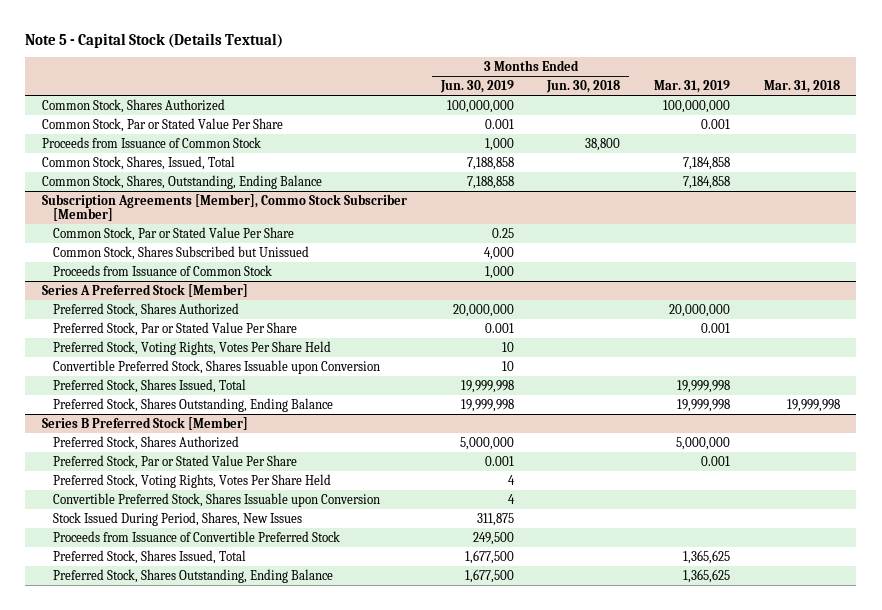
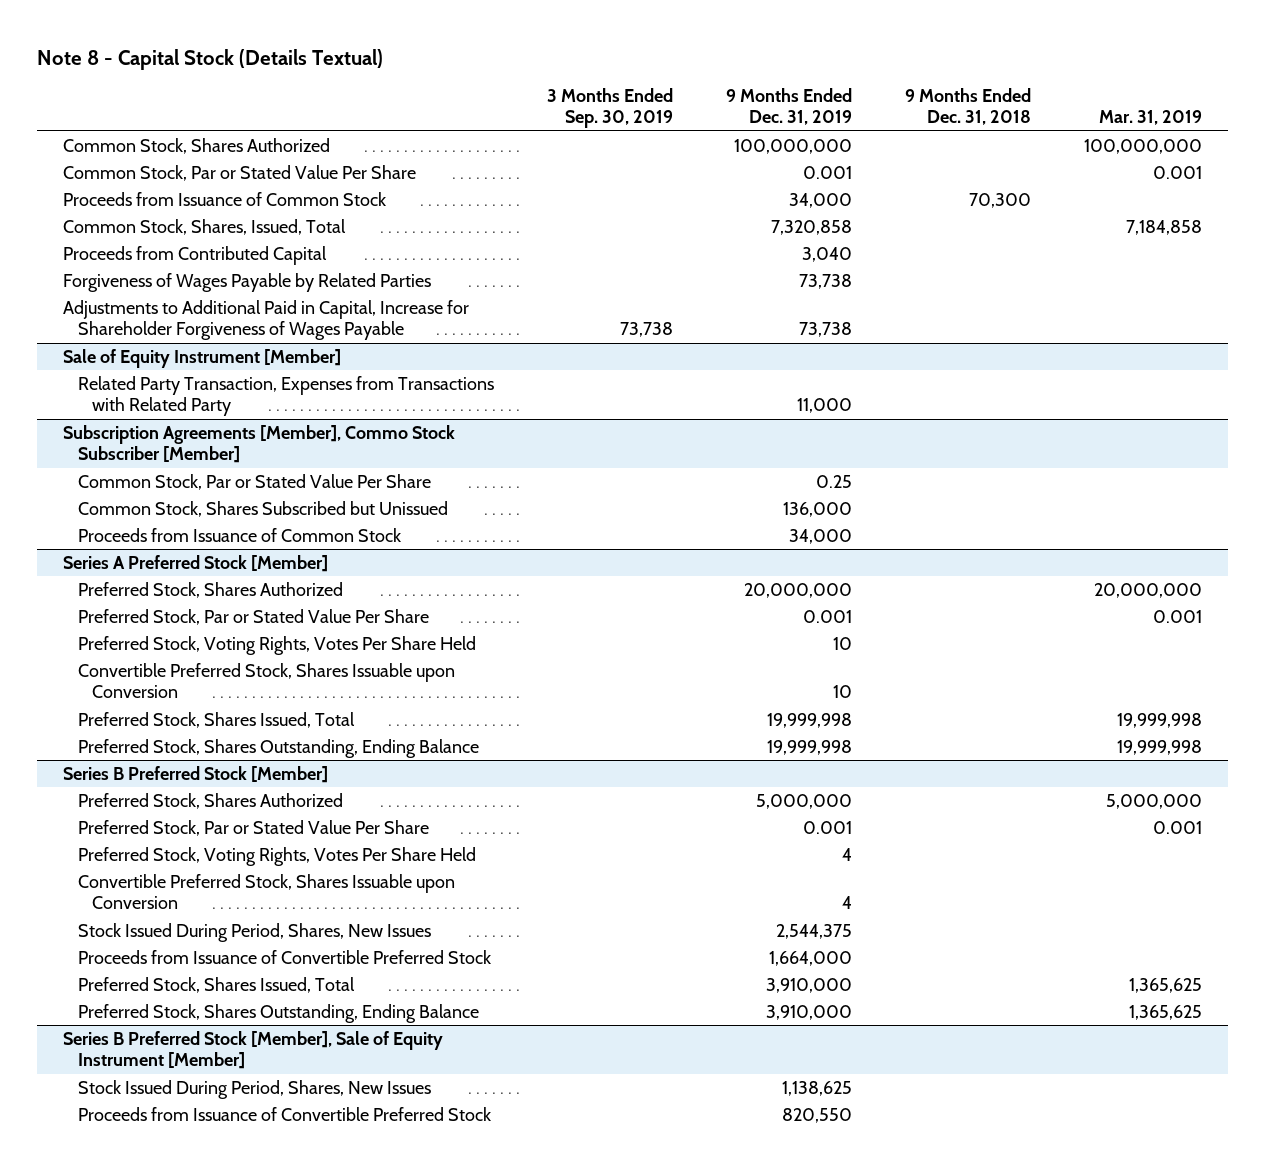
- Note 5 - Capital Stock (Details Textual)
+ Note 8 - Capital Stock (Details Textual)
- | 3 Months Ended Jun. 30, 2019 | 3 Months Ended Jun. 30, 2018 | Mar. 31, 2019 | Mar. 31, 2018
+ | 3 Months Ended Sep. 30, 2019 | 9 Months Ended Dec. 31, 2019 | 9 Months Ended Dec. 31, 2018 | Mar. 31, 2019
- Common Stock, Shares, Outstanding, Ending Balance | 7,188,858 | | 7,184,858 |
+ Proceeds from Contributed Capital | | 3,040 | |
+ Forgiveness of Wages Payable by Related Parties | | 73,738 | |
+ Adjustments to Additional Paid in Capital, Increase for Shareholder Forgiveness of Wages Payable | 73,738 | 73,738 | |
+ Sale of Equity Instrument [Member]
+ Related Party Transaction, Expenses from Transactions with Related Party | | 11,000 | |
+ Series B Preferred Stock [Member], Sale of Equity Instrument [Member]
+ Stock Issued During Period, Shares, New Issues | | 1,138,625 | |
+ Proceeds from Issuance of Convertible Preferred Stock | | 820,550 | |

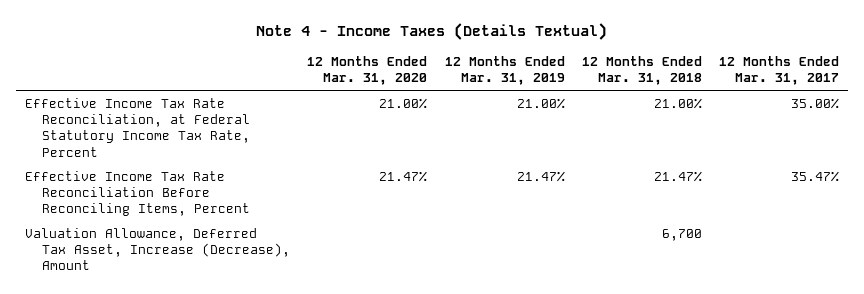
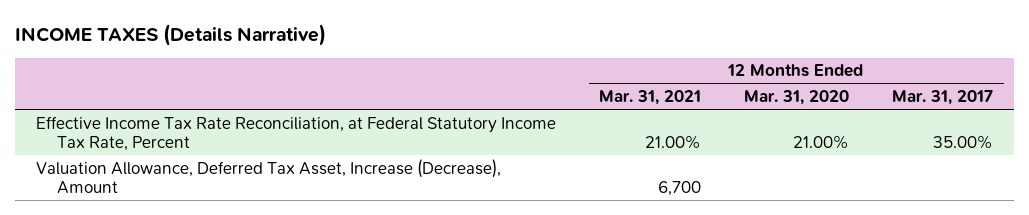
- Note 4 - Income Taxes (Details Textual)
+ INCOME TAXES (Details Narrative)
- | 12 Months Ended Mar. 31, 2020 | 12 Months Ended Mar. 31, 2019 | 12 Months Ended Mar. 31, 2018 | 12 Months Ended Mar. 31, 2017
+ | 12 Months Ended Mar. 31, 2021 | 12 Months Ended Mar. 31, 2020 | 12 Months Ended Mar. 31, 2017
- Effective Income Tax Rate Reconciliation Before Reconciling Items, Percent | 21.47% | 21.47% | 21.47% | 35.47%

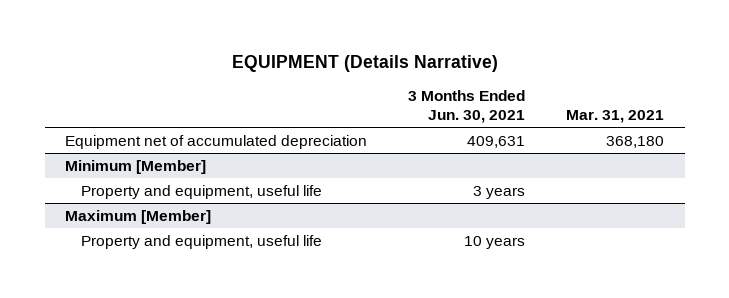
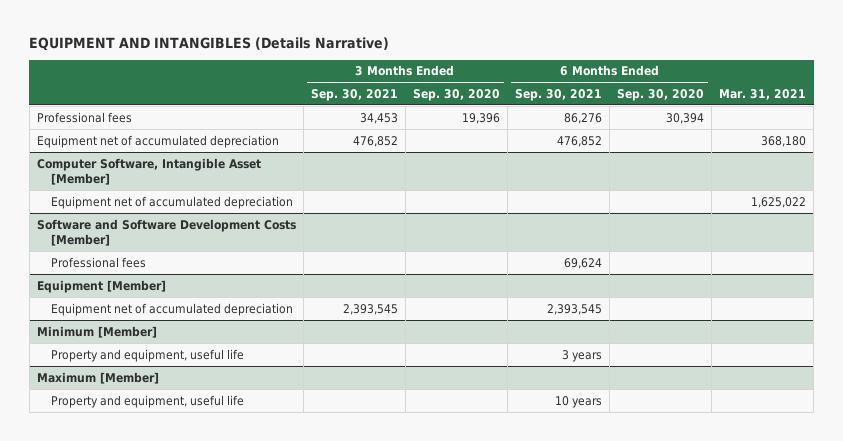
- EQUIPMENT (Details Narrative)
+ EQUIPMENT AND INTANGIBLES (Details Narrative)
- | 3 Months Ended Jun. 30, 2021 | Mar. 31, 2021
+ | 3 Months Ended Sep. 30, 2021 | 3 Months Ended Sep. 30, 2020 | 6 Months Ended Sep. 30, 2021 | 6 Months Ended Sep. 30, 2020 | Mar. 31, 2021
+ Professional fees | 34,453 | 19,396 | 86,276 | 30,394 |
+ Computer Software, Intangible Asset [Member]
+ Equipment net of accumulated depreciation | | | | | 1,625,022
+ Software and Software Development Costs [Member]
+ Professional fees | | | 69,624 | |
+ Equipment [Member]
+ Equipment net of accumulated depreciation | 2,393,545 | | 2,393,545 | |

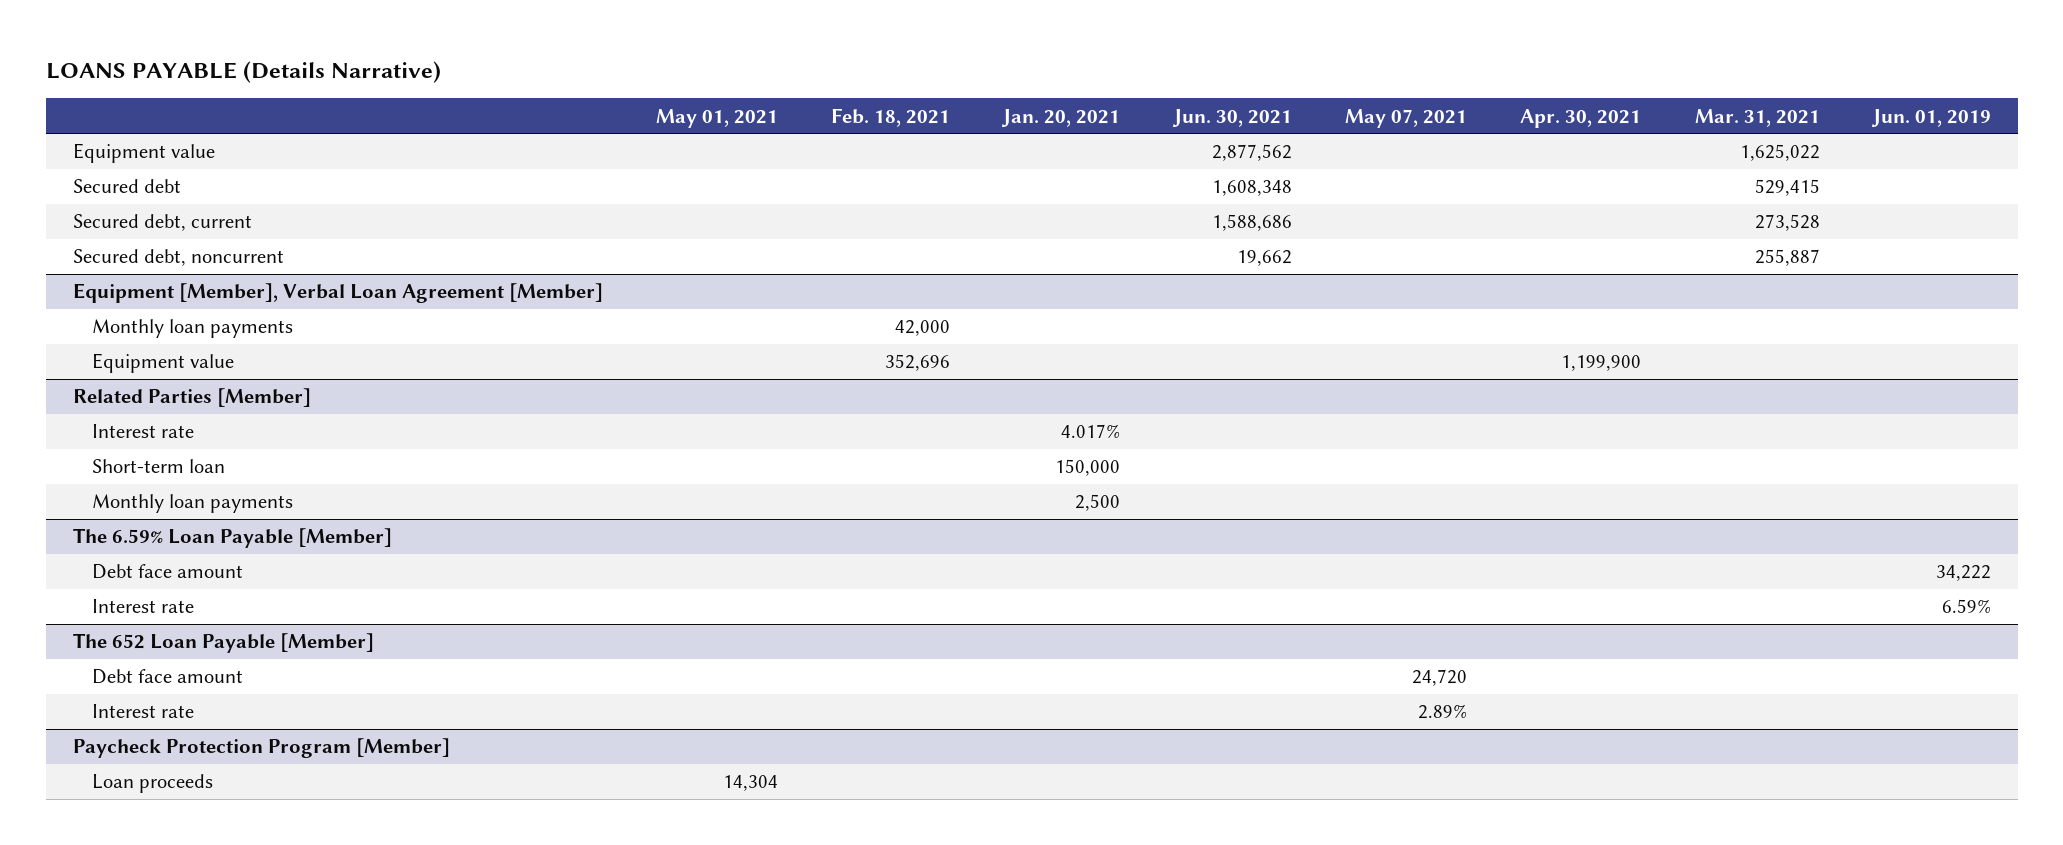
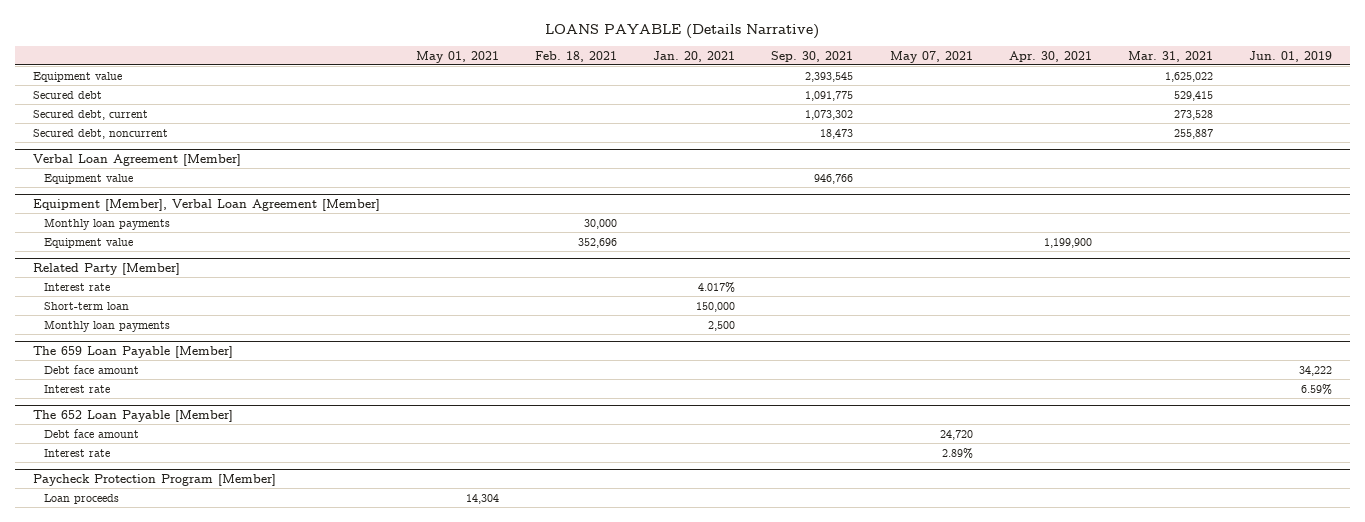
- | May 01, 2021 | Feb. 18, 2021 | Jan. 20, 2021 | Jun. 30, 2021 | May 07, 2021 | Apr. 30, 2021 | Mar. 31, 2021 | Jun. 01, 2019
+ | May 01, 2021 | Feb. 18, 2021 | Jan. 20, 2021 | Sep. 30, 2021 | May 07, 2021 | Apr. 30, 2021 | Mar. 31, 2021 | Jun. 01, 2019
+ Verbal Loan Agreement [Member]
+ Equipment value | | | | 946,766 | | | |
@ Equipment [Member], Verbal Loan Agreement [Member]
- Monthly loan payments | | 42,000 | | | | | |
+ Monthly loan payments | | 30,000 | | | | | |
- Related Parties [Member]
+ Related Party [Member]
- The 6.59% Loan Payable [Member]
+ The 659 Loan Payable [Member]

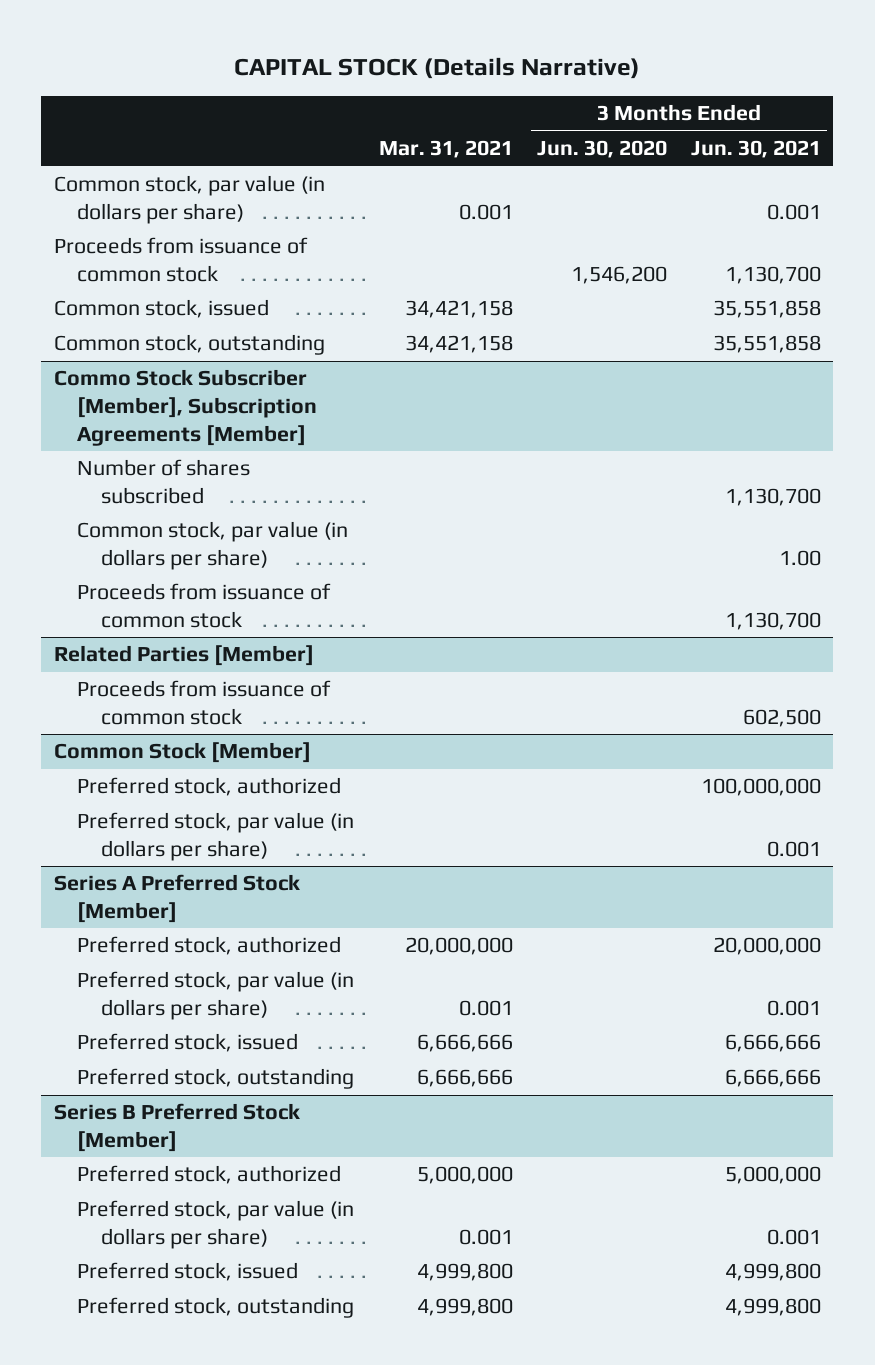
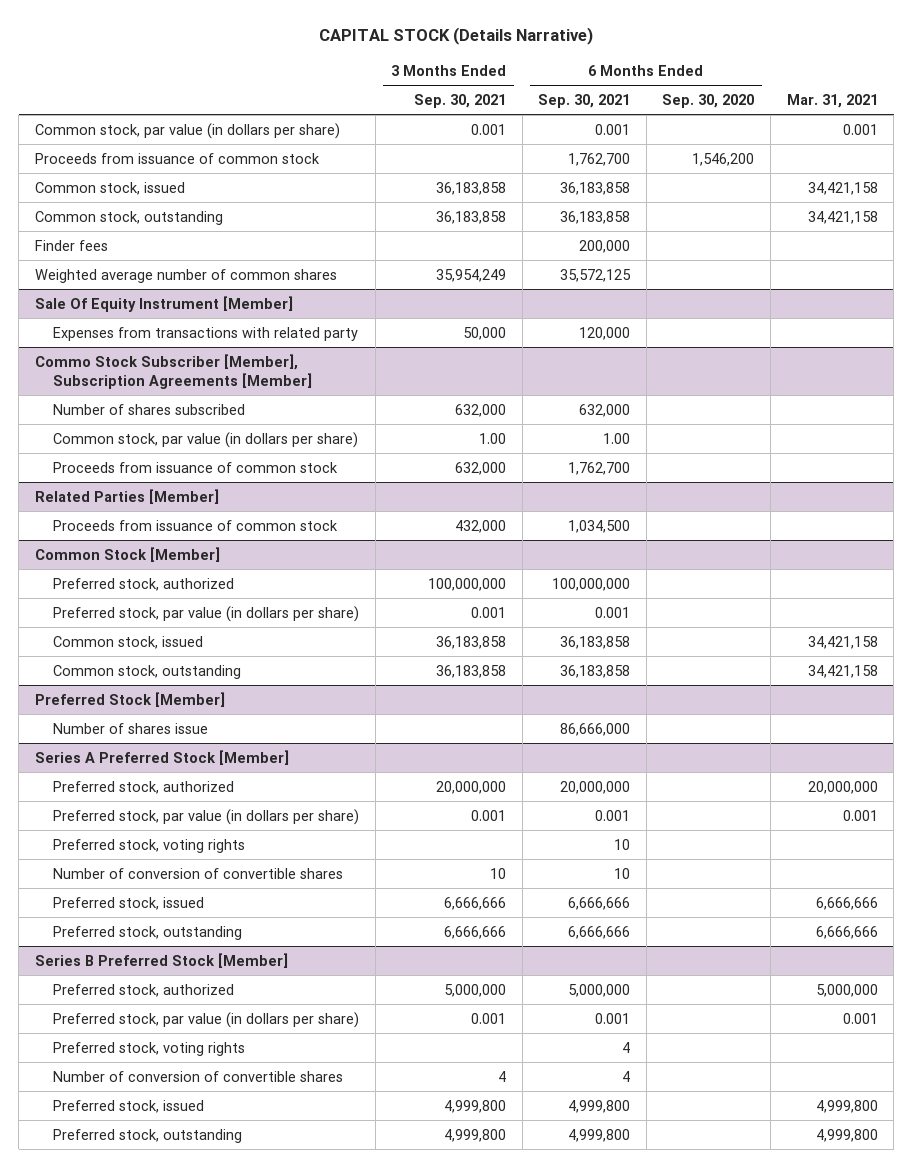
- | Mar. 31, 2021 | 3 Months Ended Jun. 30, 2020 | 3 Months Ended Jun. 30, 2021
+ | 3 Months Ended Sep. 30, 2021 | 6 Months Ended Sep. 30, 2021 | 6 Months Ended Sep. 30, 2020 | Mar. 31, 2021
+ Finder fees | | 200,000 | |
+ Weighted average number of common shares | 35,954,249 | 35,572,125 | |
+ Sale Of Equity Instrument [Member]
+ Expenses from transactions with related party | 50,000 | 120,000 | |
@ Common Stock [Member]
+ Common stock, issued | 36,183,858 | 36,183,858 | | 34,421,158
+ Common stock, outstanding | 36,183,858 | 36,183,858 | | 34,421,158
+ Preferred Stock [Member]
+ Number of shares issue | | 86,666,000 | |
@ Series A Preferred Stock [Member]
+ Preferred stock, voting rights | | 10 | |
+ Number of conversion of convertible shares | 10 | 10 | |
@ Series B Preferred Stock [Member]
+ Preferred stock, voting rights | | 4 | |
+ Number of conversion of convertible shares | 4 | 4 | |

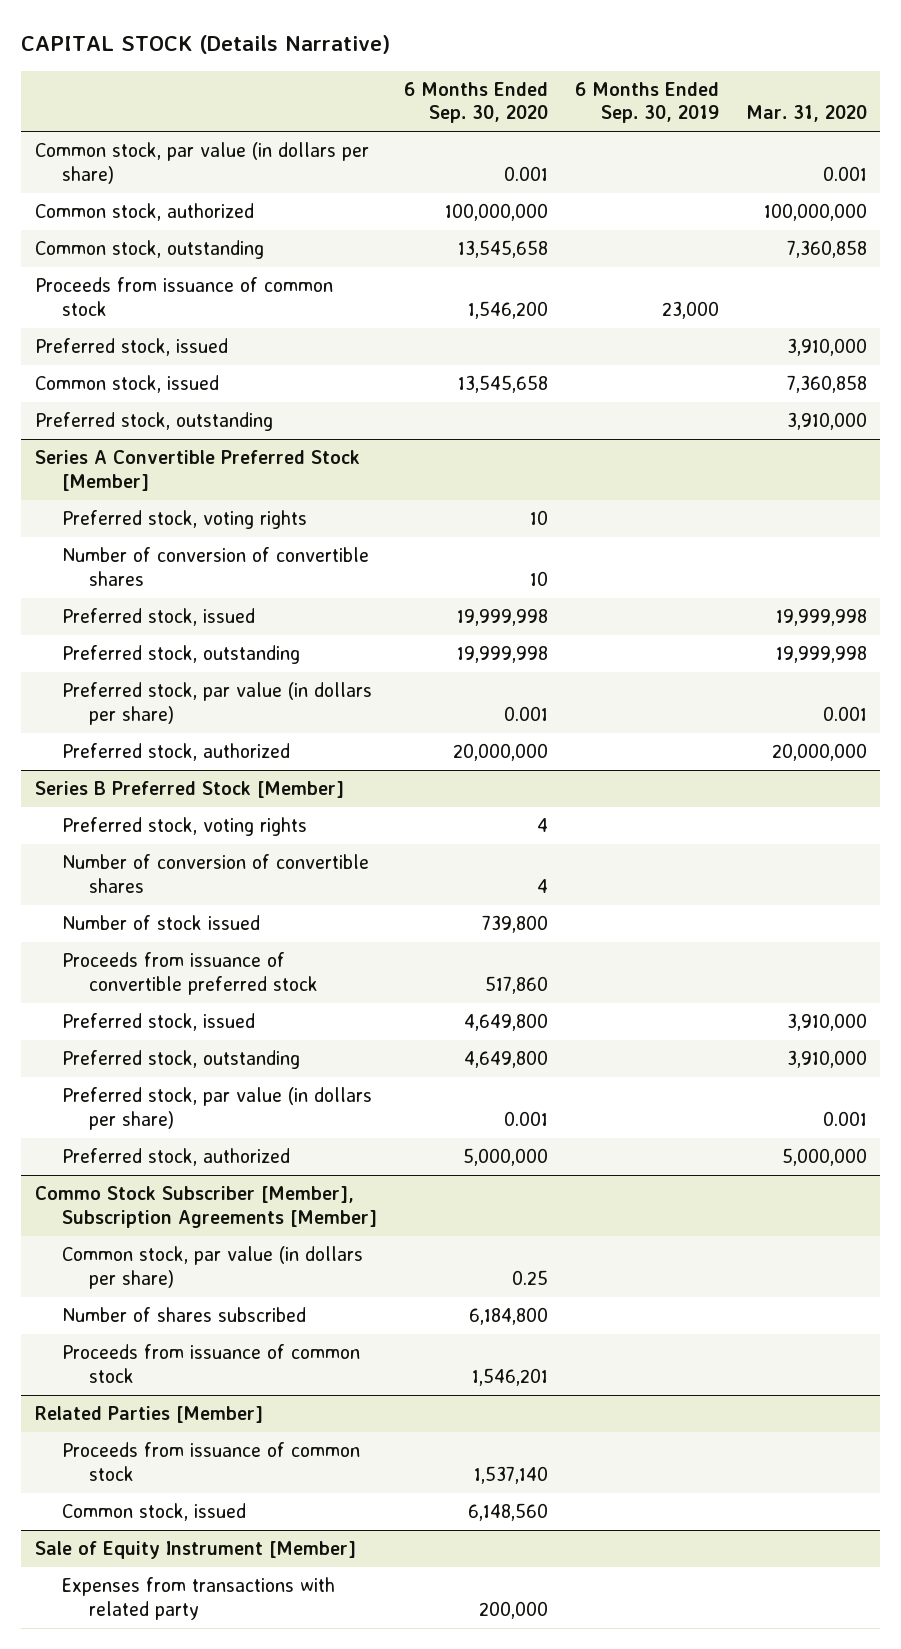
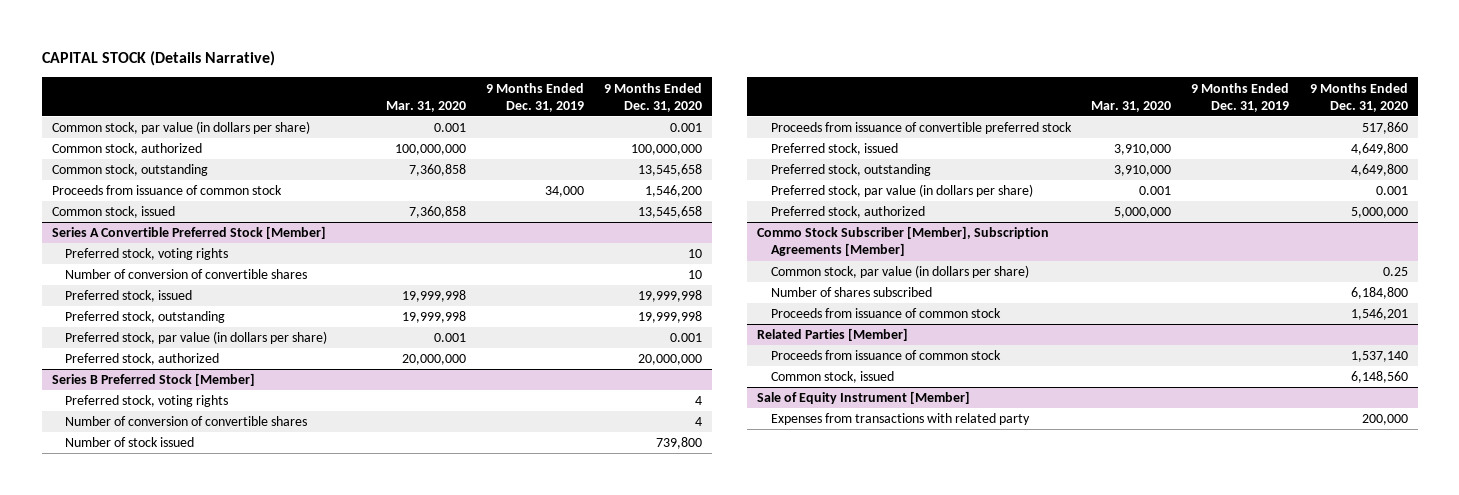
- | 6 Months Ended Sep. 30, 2020 | 6 Months Ended Sep. 30, 2019 | Mar. 31, 2020
+ | Mar. 31, 2020 | 9 Months Ended Dec. 31, 2019 | 9 Months Ended Dec. 31, 2020
- Preferred stock, issued | | | 3,910,000
- Preferred stock, outstanding | | | 3,910,000

